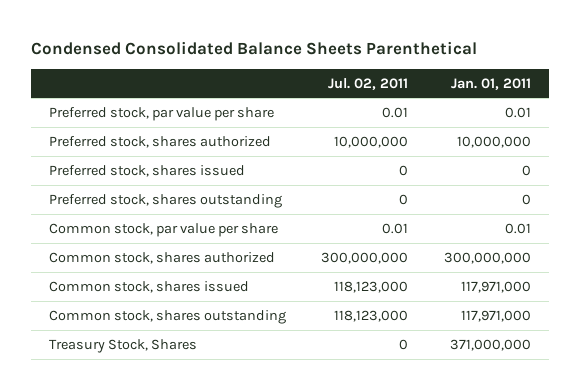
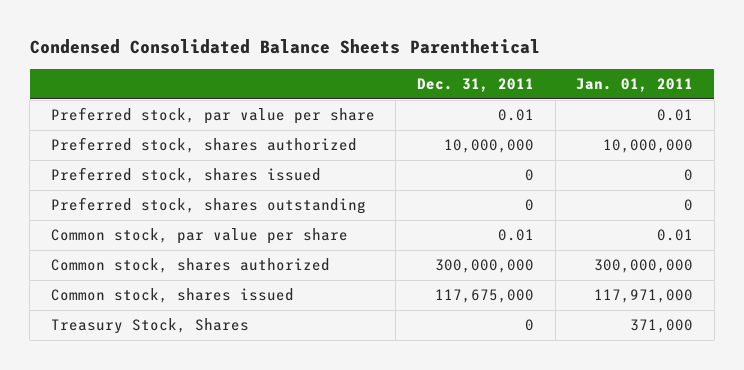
- | Jul. 02, 2011 | Jan. 01, 2011
+ | Dec. 31, 2011 | Jan. 01, 2011
- Common stock, shares outstanding | 118,123,000 | 117,971,000
- Treasury Stock, Shares | 0 | 371,000,000
+ Treasury Stock, Shares | 0 | 371,000

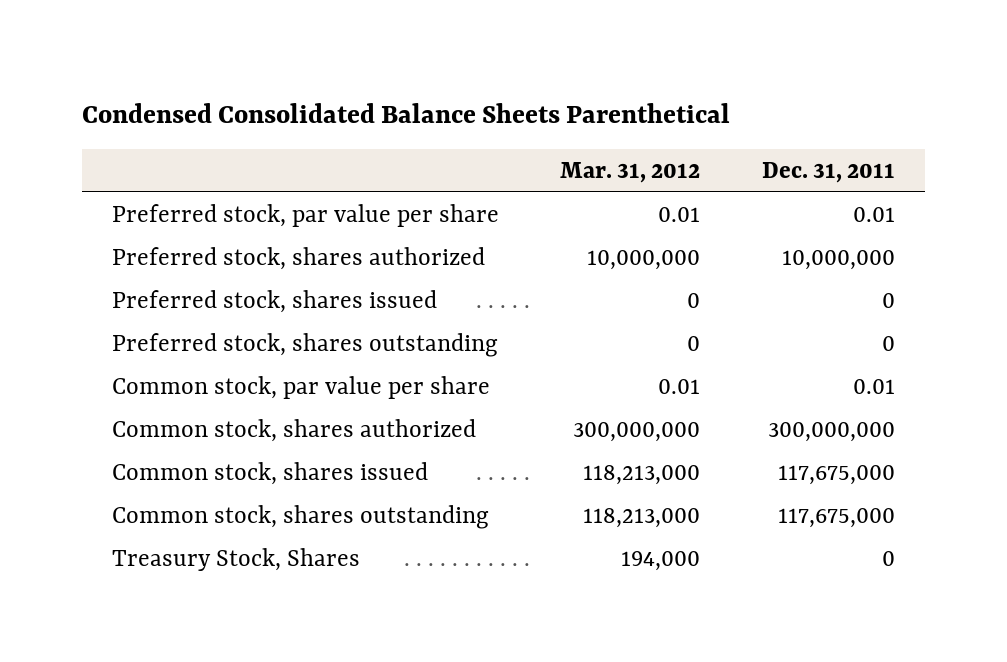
- | Dec. 31, 2011 | Jan. 01, 2011
+ | Mar. 31, 2012 | Dec. 31, 2011
+ Common stock, shares outstanding | 118,213,000 | 117,675,000

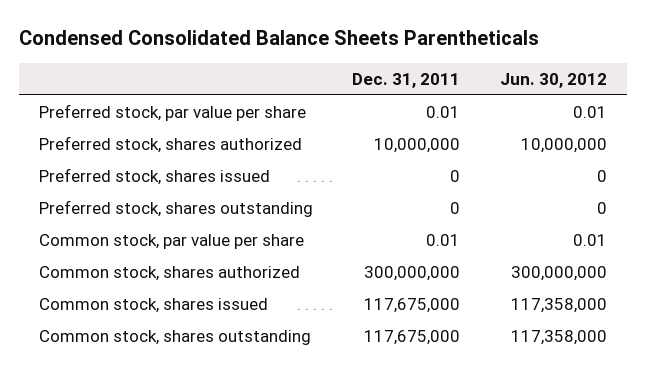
- Condensed Consolidated Balance Sheets Parenthetical
+ Condensed Consolidated Balance Sheets Parentheticals
- | Mar. 31, 2012 | Dec. 31, 2011
+ | Dec. 31, 2011 | Jun. 30, 2012
- Treasury Stock, Shares | 194,000 | 0

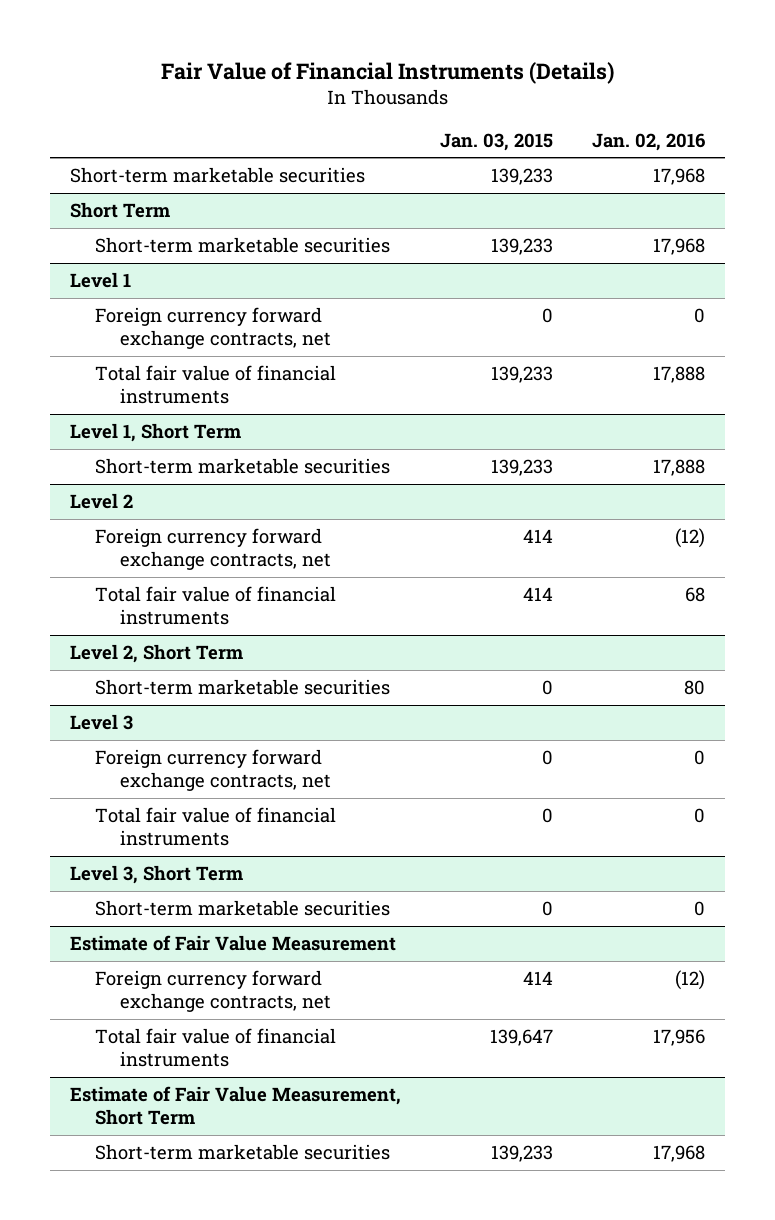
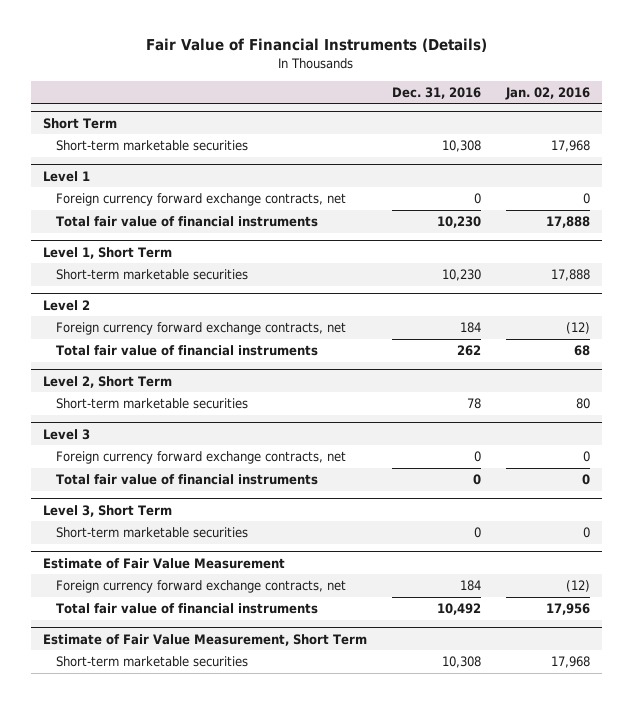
- | Jan. 03, 2015 | Jan. 02, 2016
+ | Dec. 31, 2016 | Jan. 02, 2016
- Short-term marketable securities | 139,233 | 17,968

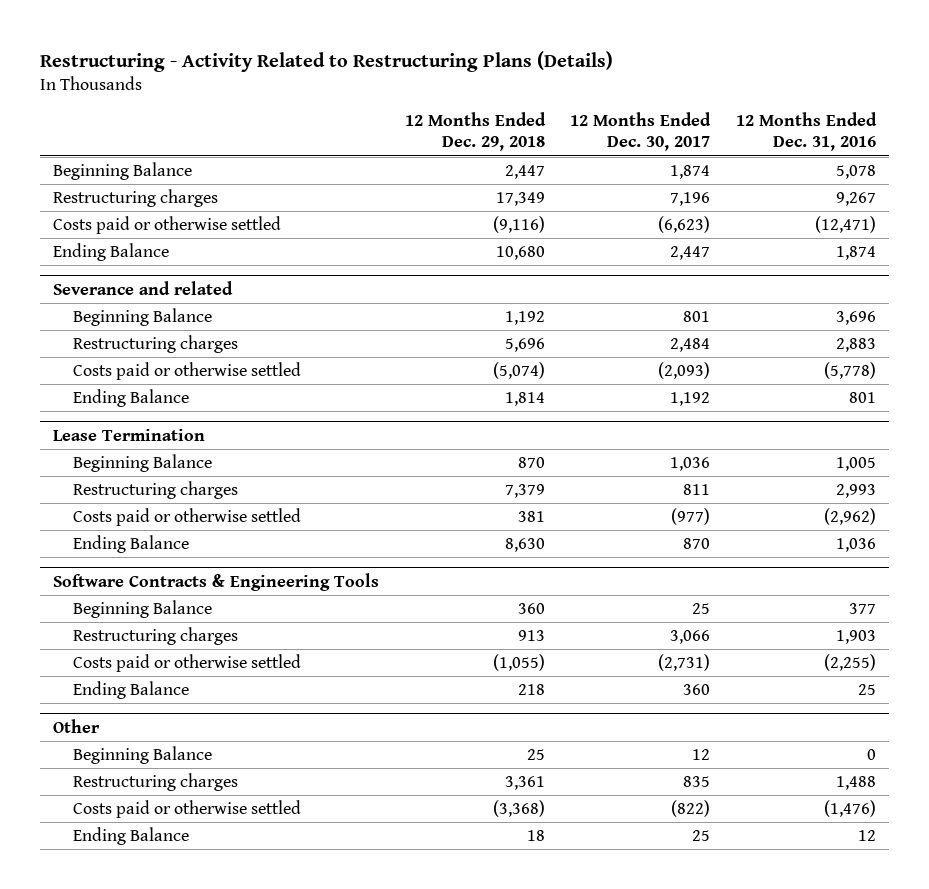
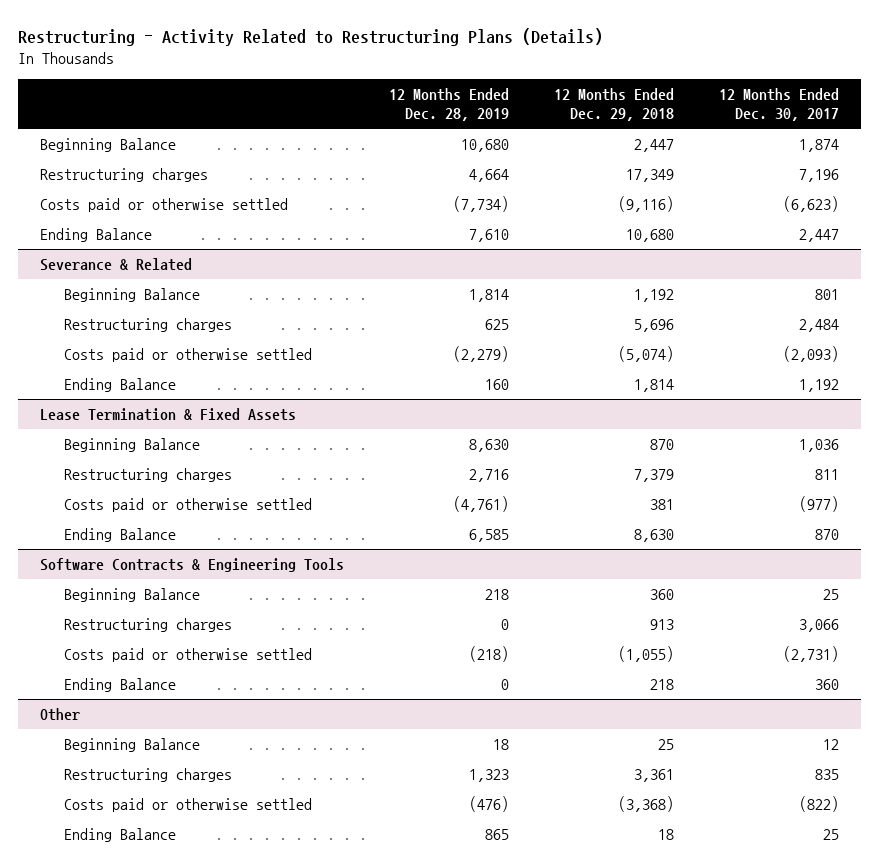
- | 12 Months Ended Dec. 29, 2018 | 12 Months Ended Dec. 30, 2017 | 12 Months Ended Dec. 31, 2016
+ | 12 Months Ended Dec. 28, 2019 | 12 Months Ended Dec. 29, 2018 | 12 Months Ended Dec. 30, 2017
- Severance and related
+ Severance & Related
- Lease Termination
+ Lease Termination & Fixed Assets

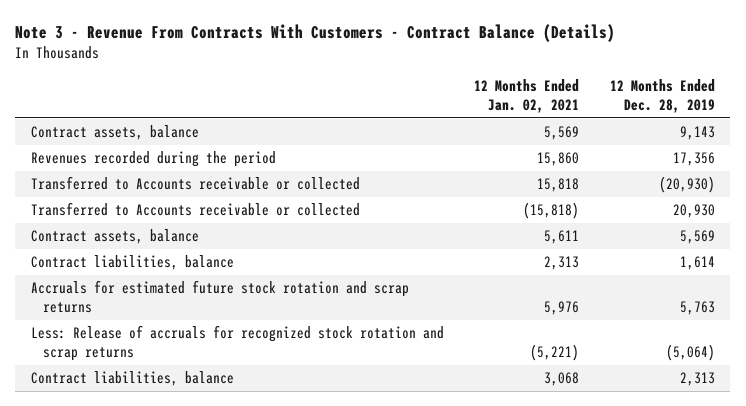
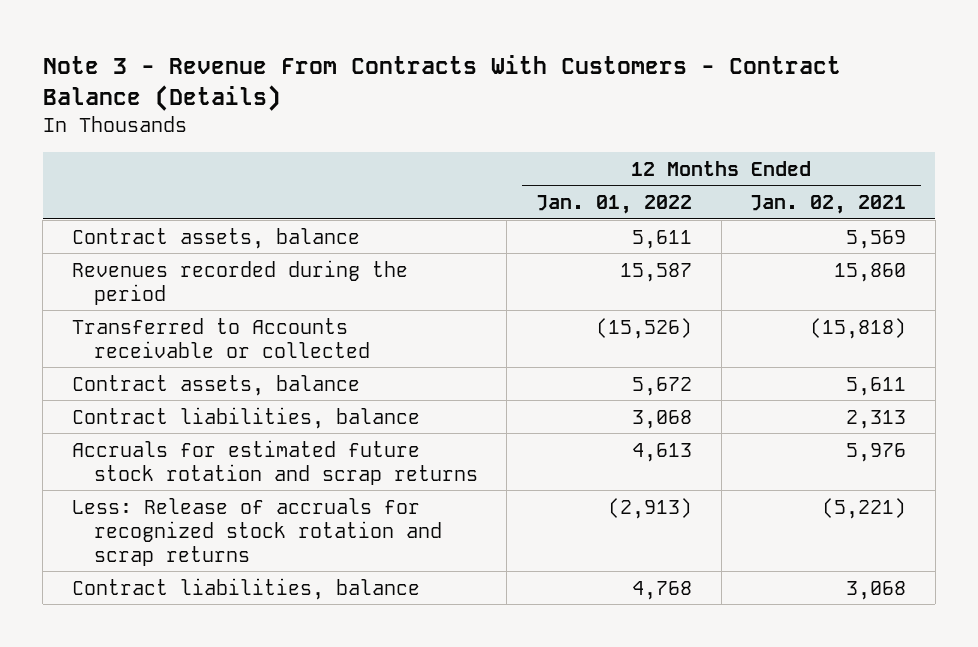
- | 12 Months Ended Jan. 02, 2021 | 12 Months Ended Dec. 28, 2019
+ | 12 Months Ended Jan. 01, 2022 | 12 Months Ended Jan. 02, 2021
- Transferred to Accounts receivable or collected | 15,818 | (20,930)

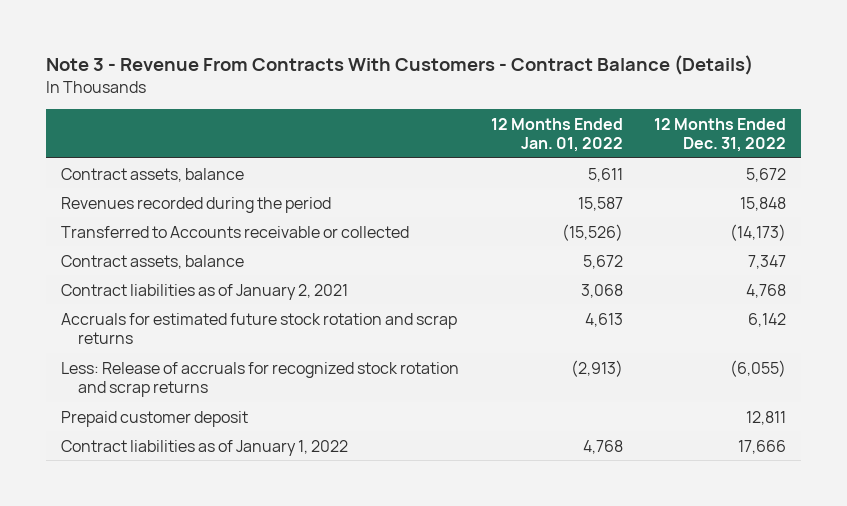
- | 12 Months Ended Jan. 01, 2022 | 12 Months Ended Jan. 02, 2021
+ | 12 Months Ended Jan. 01, 2022 | 12 Months Ended Dec. 31, 2022
- Contract liabilities, balance | 3,068 | 2,313
+ Contract liabilities as of January 2, 2021 | 3,068 | 4,768
- Contract liabilities, balance | 4,768 | 3,068
+ Prepaid customer deposit | | 12,811
+ Contract liabilities as of January 1, 2022 | 4,768 | 17,666

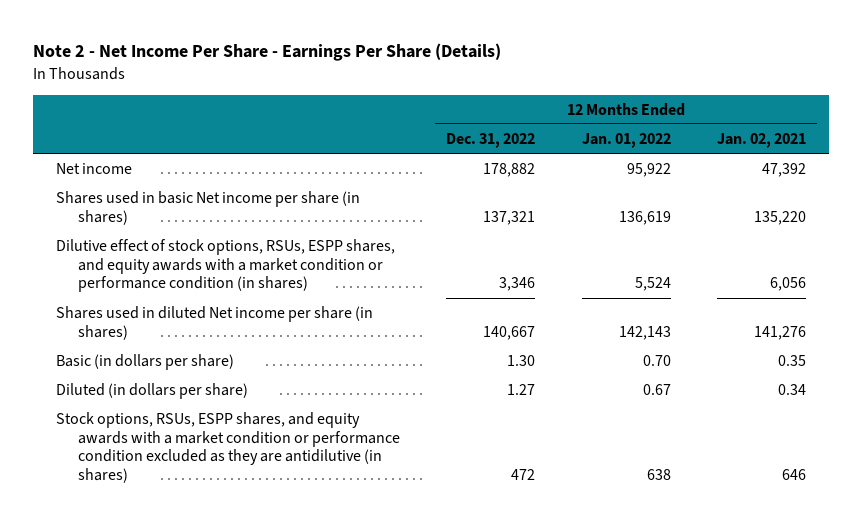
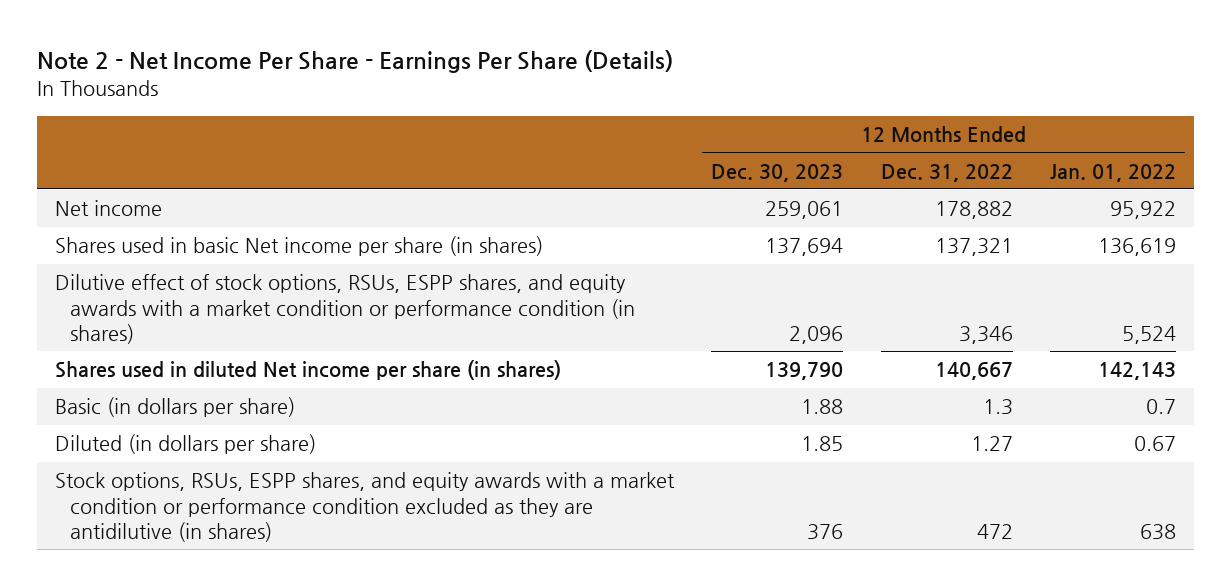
- | 12 Months Ended Dec. 31, 2022 | 12 Months Ended Jan. 01, 2022 | 12 Months Ended Jan. 02, 2021
+ | 12 Months Ended Dec. 30, 2023 | 12 Months Ended Dec. 31, 2022 | 12 Months Ended Jan. 01, 2022
- Basic (in dollars per share) | 1.30 | 0.70 | 0.35
+ Basic (in dollars per share) | 1.88 | 1.3 | 0.7

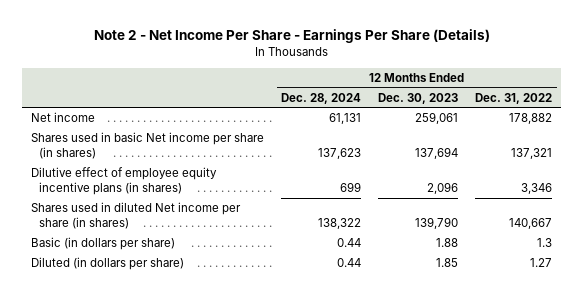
- | 12 Months Ended Dec. 30, 2023 | 12 Months Ended Dec. 31, 2022 | 12 Months Ended Jan. 01, 2022
+ | 12 Months Ended Dec. 28, 2024 | 12 Months Ended Dec. 30, 2023 | 12 Months Ended Dec. 31, 2022
- Dilutive effect of stock options, RSUs, ESPP shares, and equity awards with a market condition or performance condition (in shares) | 2,096 | 3,346 | 5,524
+ Dilutive effect of employee equity incentive plans (in shares) | 699 | 2,096 | 3,346
- Stock options, RSUs, ESPP shares, and equity awards with a market condition or performance condition excluded as they are antidilutive (in shares) | 376 | 472 | 638

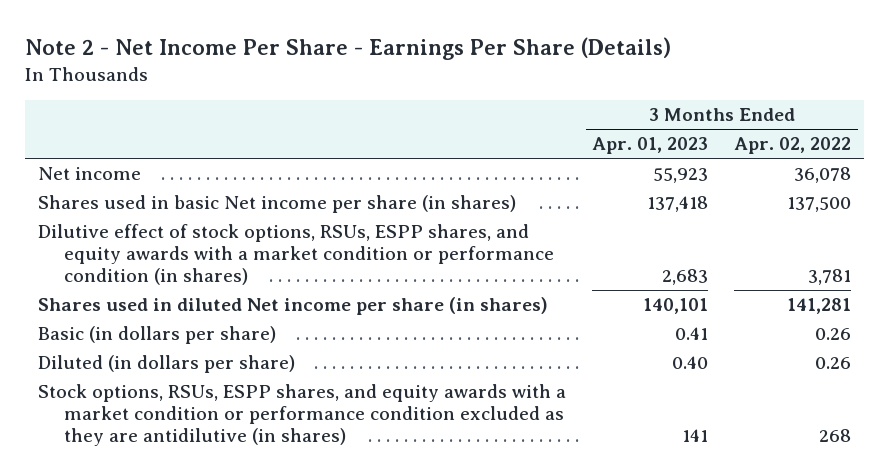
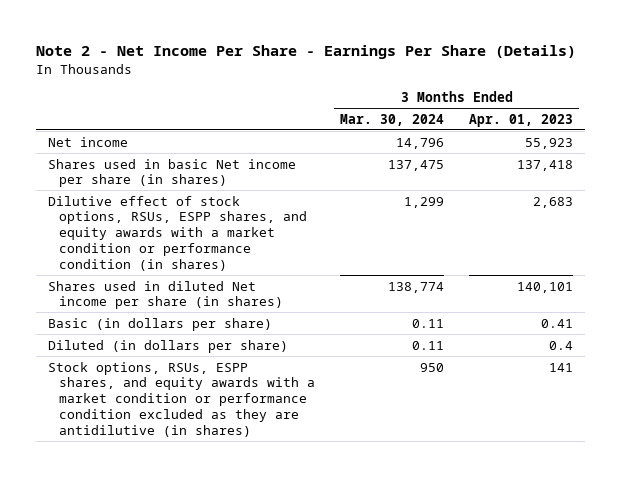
- | 3 Months Ended Apr. 01, 2023 | 3 Months Ended Apr. 02, 2022
+ | 3 Months Ended Mar. 30, 2024 | 3 Months Ended Apr. 01, 2023
- Diluted (in dollars per share) | 0.40 | 0.26
+ Diluted (in dollars per share) | 0.11 | 0.4

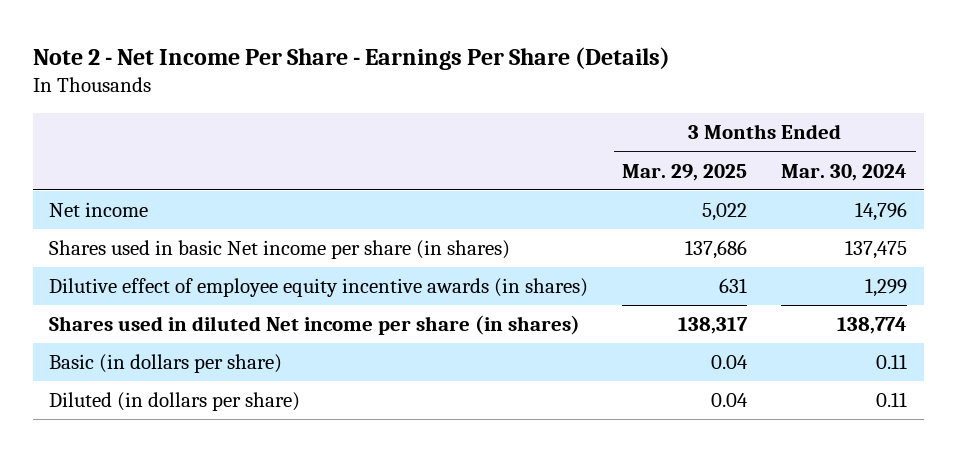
- | 3 Months Ended Mar. 30, 2024 | 3 Months Ended Apr. 01, 2023
+ | 3 Months Ended Mar. 29, 2025 | 3 Months Ended Mar. 30, 2024
- Dilutive effect of stock options, RSUs, ESPP shares, and equity awards with a market condition or performance condition (in shares) | 1,299 | 2,683
+ Dilutive effect of employee equity incentive awards (in shares) | 631 | 1,299
- Stock options, RSUs, ESPP shares, and equity awards with a market condition or performance condition excluded as they are antidilutive (in shares) | 950 | 141

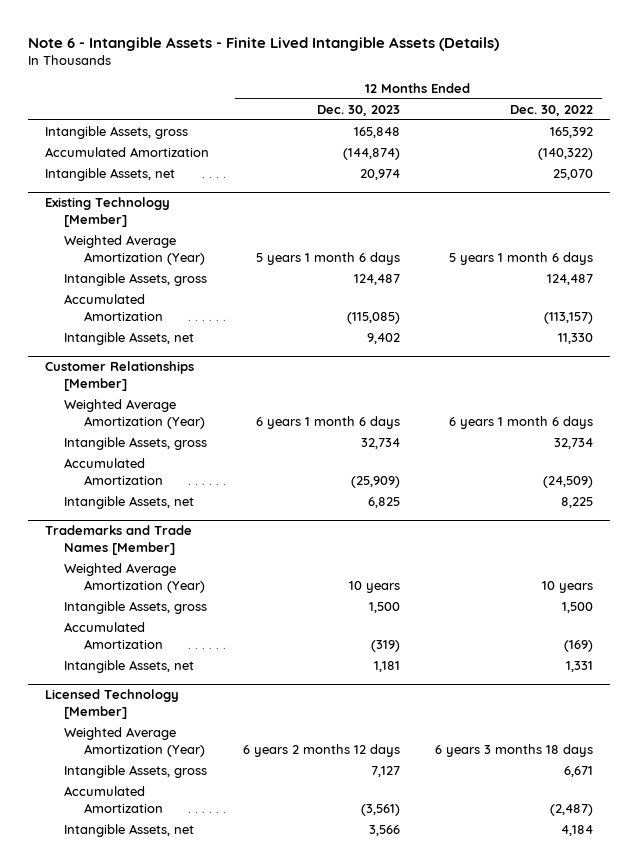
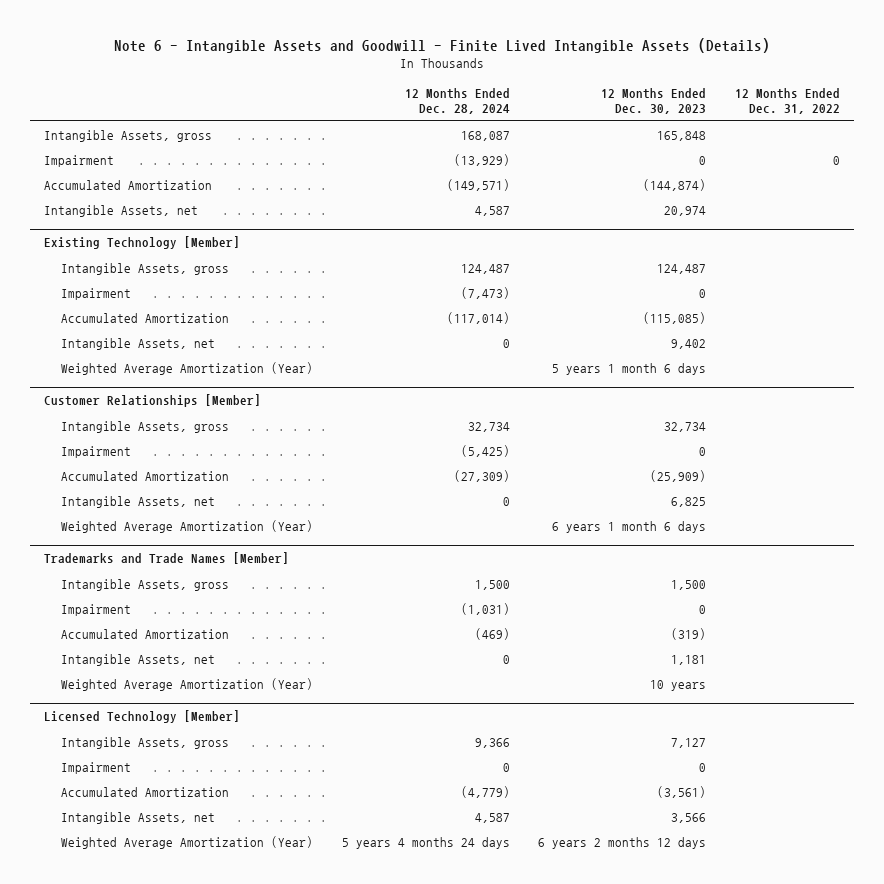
- Note 6 - Intangible Assets - Finite Lived Intangible Assets (Details)
+ Note 6 - Intangible Assets and Goodwill - Finite Lived Intangible Assets (Details)
- | 12 Months Ended Dec. 30, 2023 | 12 Months Ended Dec. 30, 2022
+ | 12 Months Ended Dec. 28, 2024 | 12 Months Ended Dec. 30, 2023 | 12 Months Ended Dec. 31, 2022
+ Impairment | (13,929) | 0 | 0
@ Existing Technology [Member]
+ Impairment | (7,473) | 0 |
moved down: Weighted Average Amortization (Year) | | 5 years 1 month 6 days |
@ Customer Relationships [Member]
+ Impairment | (5,425) | 0 |
moved down: Weighted Average Amortization (Year) | | 6 years 1 month 6 days |
@ Trademarks and Trade Names [Member]
+ Impairment | (1,031) | 0 |
moved down: Weighted Average Amortization (Year) | | 10 years |
@ Licensed Technology [Member]
+ Impairment | 0 | 0 |
moved down: Weighted Average Amortization (Year) | 5 years 4 months 24 days | 6 years 2 months 12 days |

